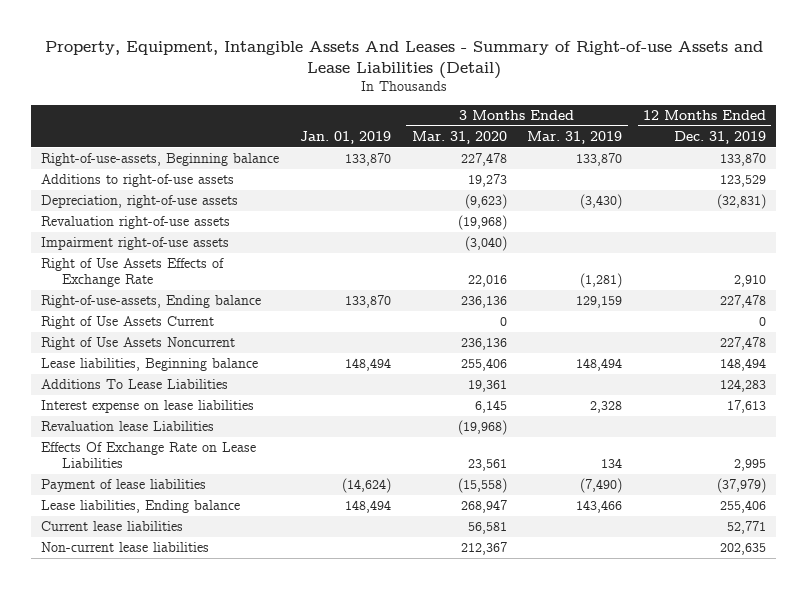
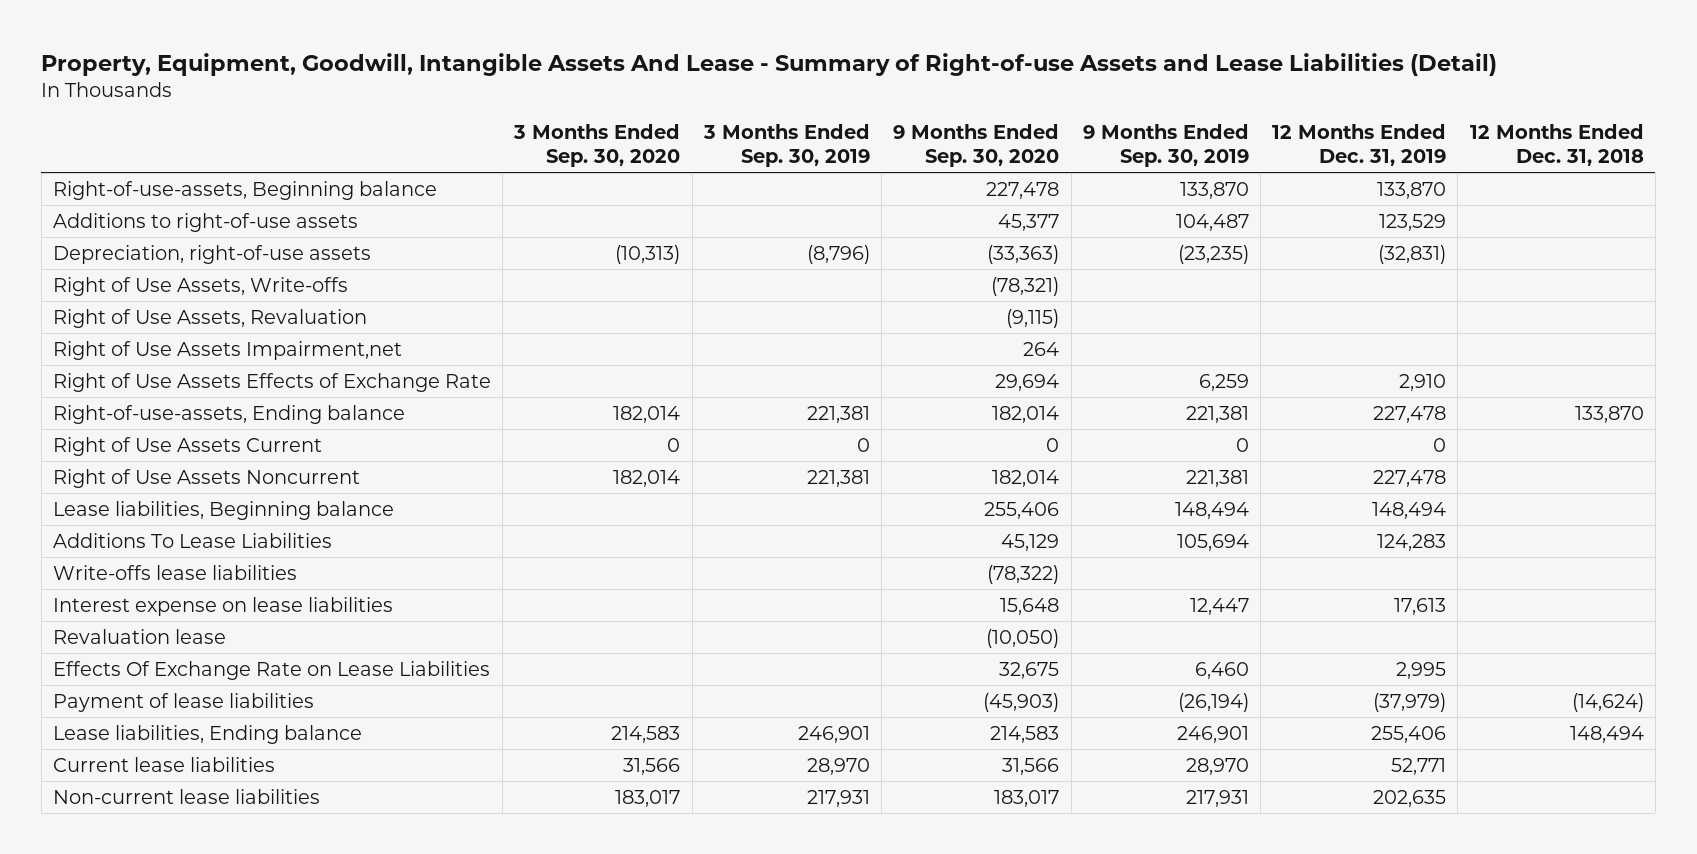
- Property, Equipment, Intangible Assets And Leases - Summary of Right-of-use Assets and Lease Liabilities (Detail)
+ Property, Equipment, Goodwill, Intangible Assets And Lease - Summary of Right-of-use Assets and Lease Liabilities (Detail)
- | Jan. 01, 2019 | 3 Months Ended Mar. 31, 2020 | 3 Months Ended Mar. 31, 2019 | 12 Months Ended Dec. 31, 2019
+ | 3 Months Ended Sep. 30, 2020 | 3 Months Ended Sep. 30, 2019 | 9 Months Ended Sep. 30, 2020 | 9 Months Ended Sep. 30, 2019 | 12 Months Ended Dec. 31, 2019 | 12 Months Ended Dec. 31, 2018
- Revaluation right-of-use assets | | (19,968) | |
- Impairment right-of-use assets | | (3,040) | |
+ Right of Use Assets, Write-offs | | | (78,321) | | |
+ Right of Use Assets, Revaluation | | | (9,115) | | |
+ Right of Use Assets Impairment,net | | | 264 | | |
+ Write-offs lease liabilities | | | (78,322) | | |
- Revaluation lease Liabilities | | (19,968) | |
+ Revaluation lease | | | (10,050) | | |

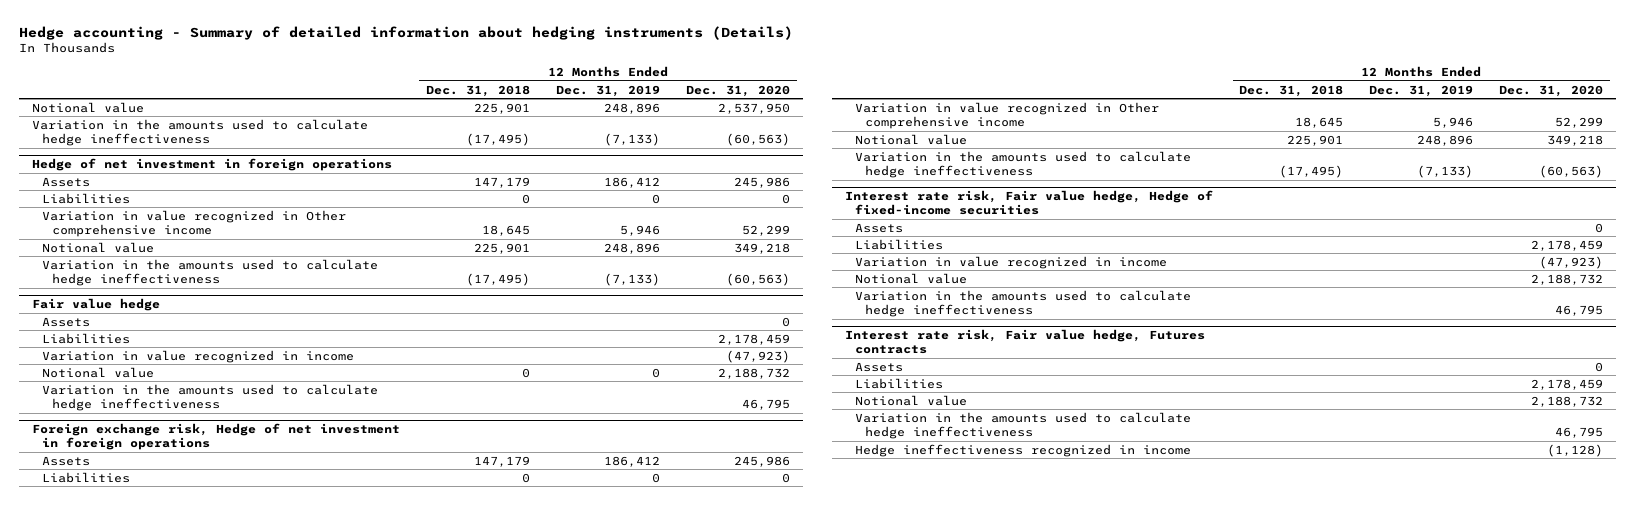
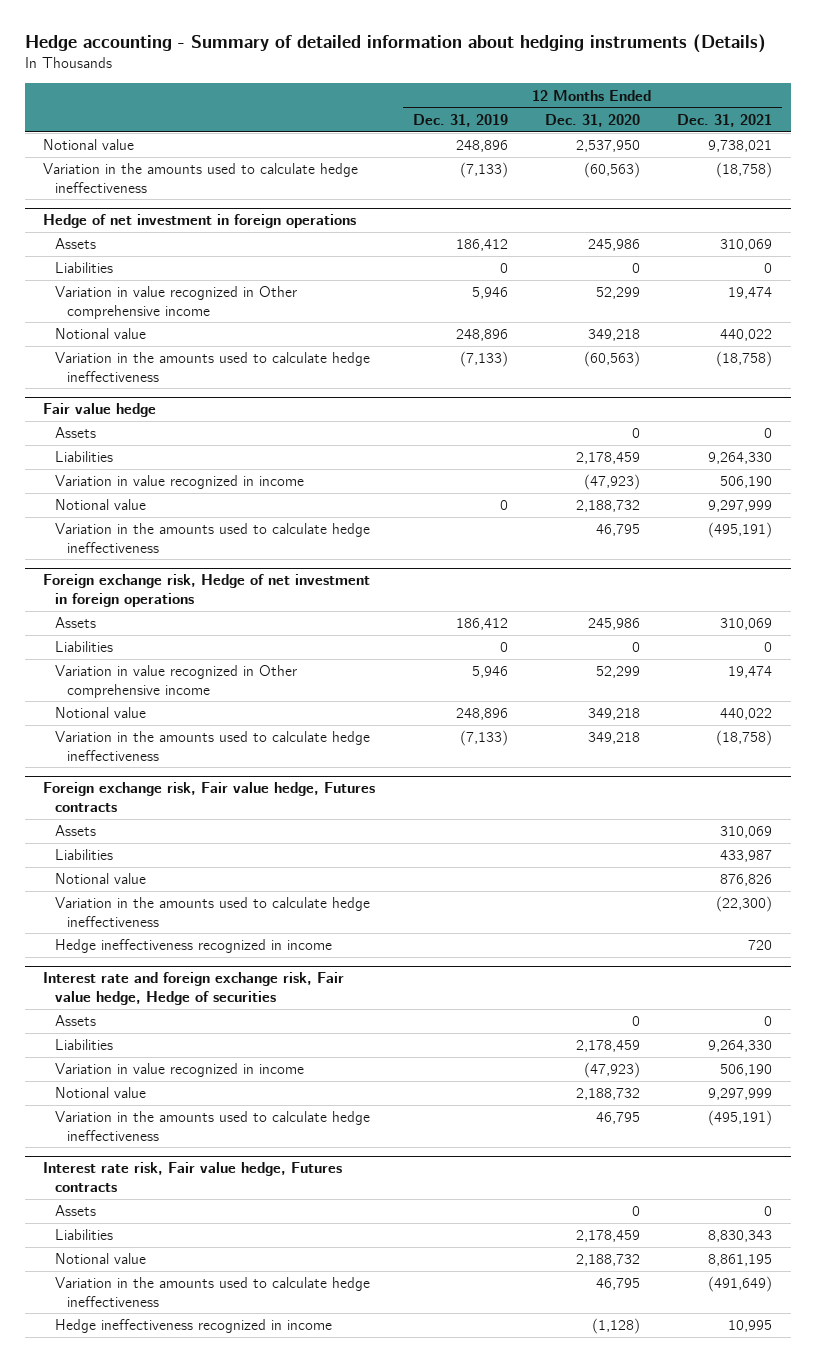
- | 12 Months Ended Dec. 31, 2018 | 12 Months Ended Dec. 31, 2019 | 12 Months Ended Dec. 31, 2020
+ | 12 Months Ended Dec. 31, 2019 | 12 Months Ended Dec. 31, 2020 | 12 Months Ended Dec. 31, 2021
@ Foreign exchange risk, Hedge of net investment in foreign operations
- Variation in the amounts used to calculate hedge ineffectiveness | (17,495) | (7,133) | (60,563)
- Interest rate risk, Fair value hedge, Hedge of fixed-income securities
@ Foreign exchange risk, Hedge of net investment in foreign operations
+ Variation in the amounts used to calculate hedge ineffectiveness | (7,133) | 349,218 | (18,758)
+ Foreign exchange risk, Fair value hedge, Futures contracts
+ Assets | | | 310,069
+ Liabilities | | | 433,987
+ Notional value | | | 876,826
+ Variation in the amounts used to calculate hedge ineffectiveness | | | (22,300)
+ Hedge ineffectiveness recognized in income | | | 720
+ Interest rate and foreign exchange risk, Fair value hedge, Hedge of securities

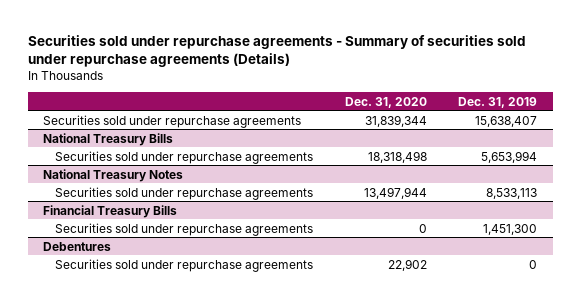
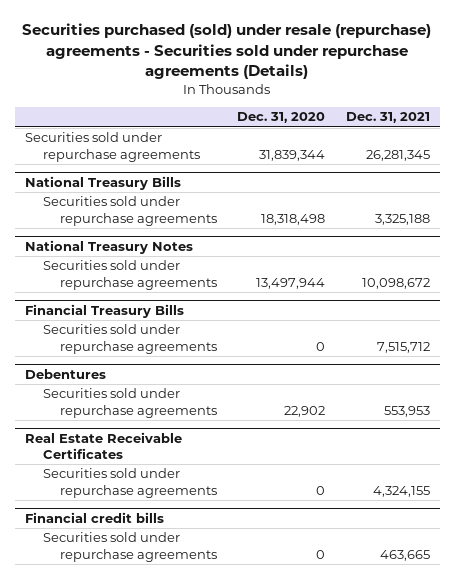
- Securities sold under repurchase agreements - Summary of securities sold under repurchase agreements (Details)
+ Securities purchased (sold) under resale (repurchase) agreements - Securities sold under repurchase agreements (Details)
- | Dec. 31, 2020 | Dec. 31, 2019
+ | Dec. 31, 2020 | Dec. 31, 2021
+ Real Estate Receivable Certificates
+ Securities sold under repurchase agreements | 0 | 4,324,155
+ Financial credit bills
+ Securities sold under repurchase agreements | 0 | 463,665

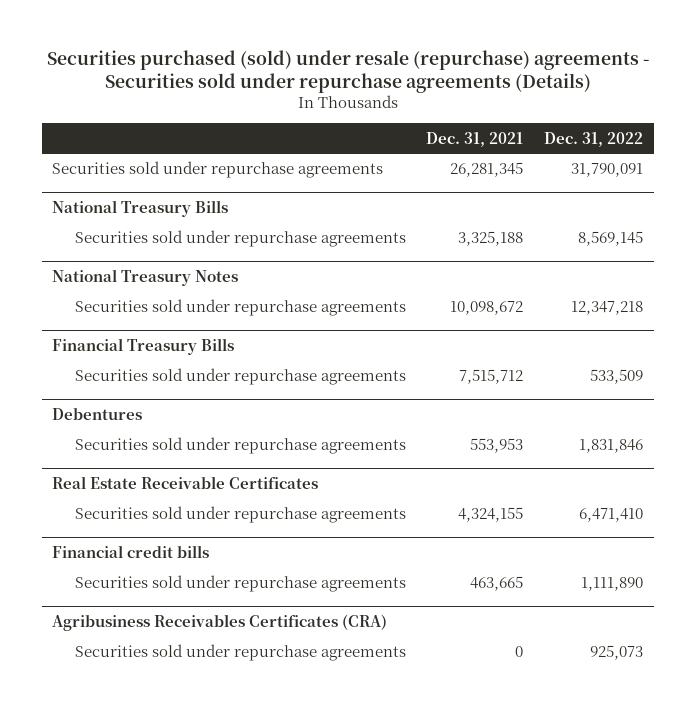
- | Dec. 31, 2020 | Dec. 31, 2021
+ | Dec. 31, 2021 | Dec. 31, 2022
+ Agribusiness Receivables Certificates (CRA)
+ Securities sold under repurchase agreements | 0 | 925,073

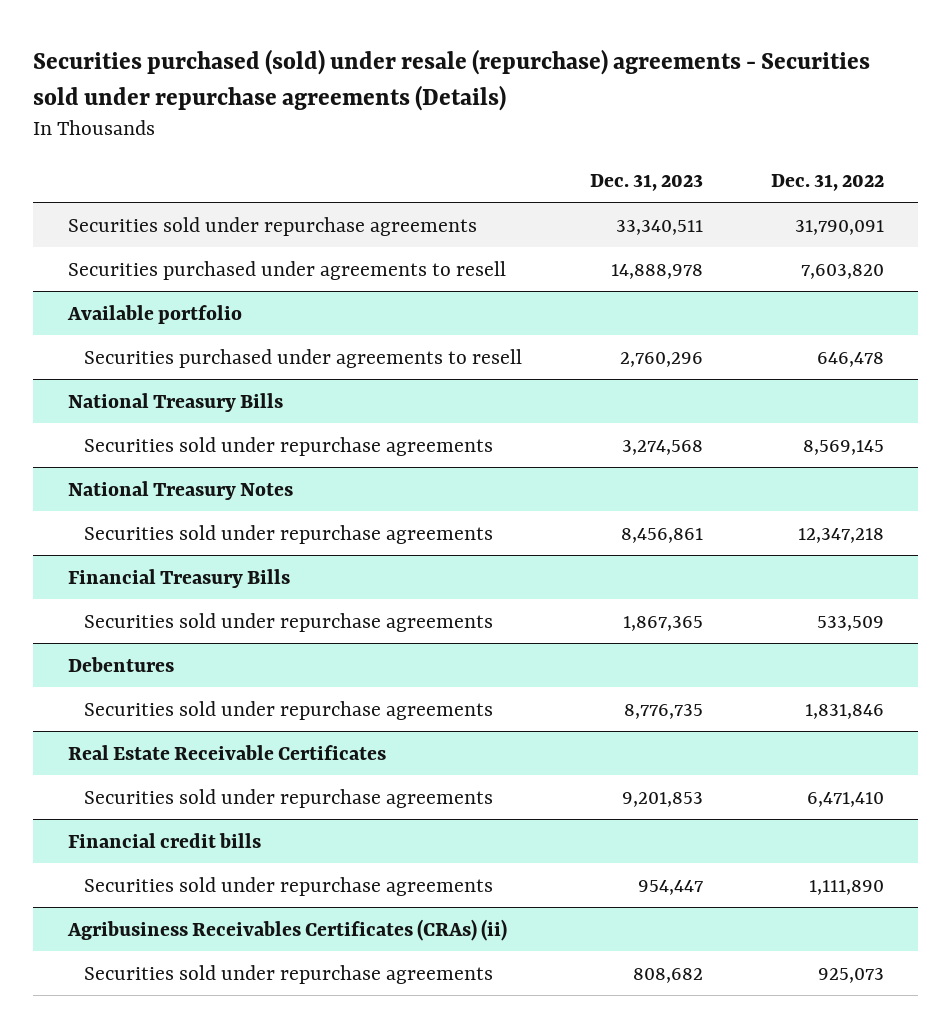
- | Dec. 31, 2021 | Dec. 31, 2022
+ | Dec. 31, 2023 | Dec. 31, 2022
+ Securities purchased under agreements to resell | 14,888,978 | 7,603,820
+ Available portfolio
+ Securities purchased under agreements to resell | 2,760,296 | 646,478
- Agribusiness Receivables Certificates (CRA)
+ Agribusiness Receivables Certificates (CRAs) (ii)

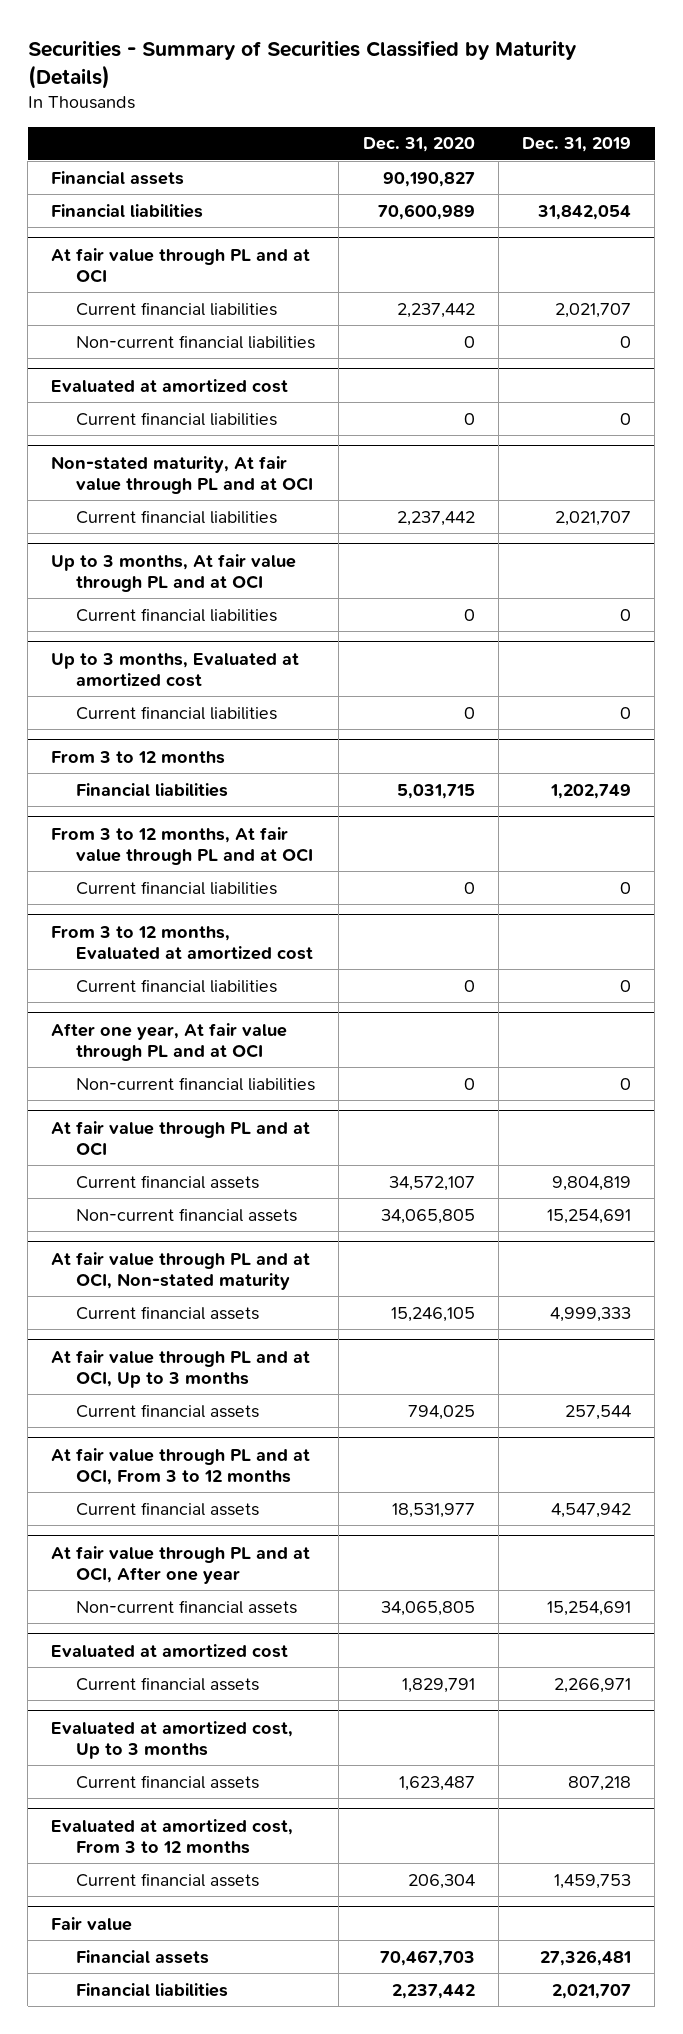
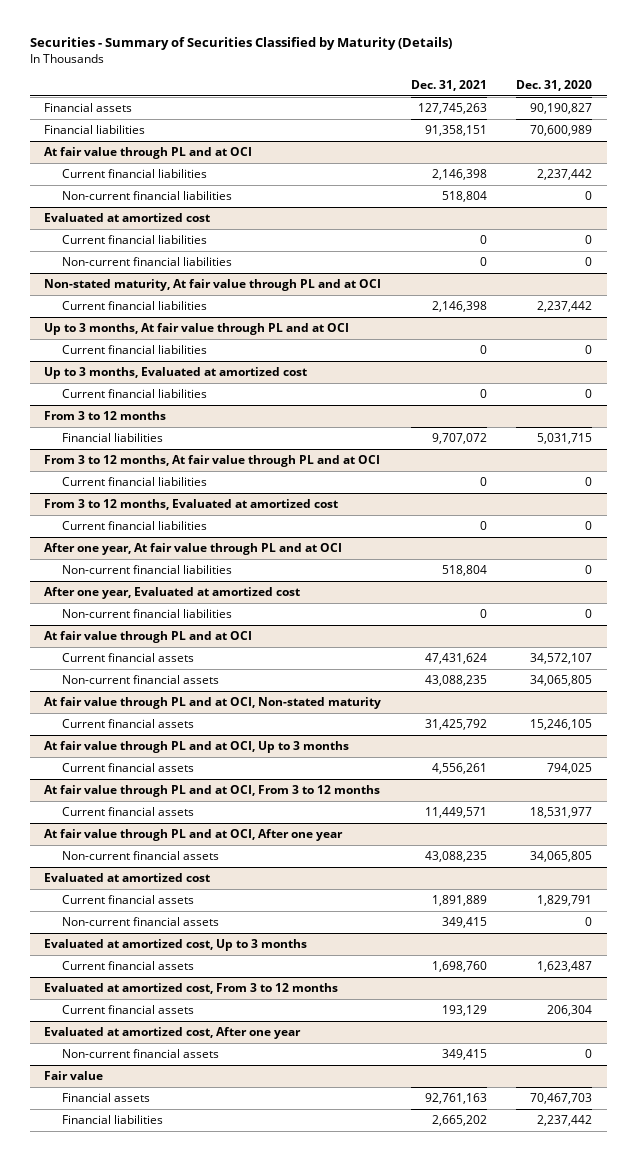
- | Dec. 31, 2020 | Dec. 31, 2019
+ | Dec. 31, 2021 | Dec. 31, 2020
@ Evaluated at amortized cost
+ Non-current financial liabilities | 0 | 0
+ After one year, Evaluated at amortized cost
+ Non-current financial liabilities | 0 | 0
@ Evaluated at amortized cost
+ Non-current financial assets | 349,415 | 0
+ Evaluated at amortized cost, After one year
+ Non-current financial assets | 349,415 | 0

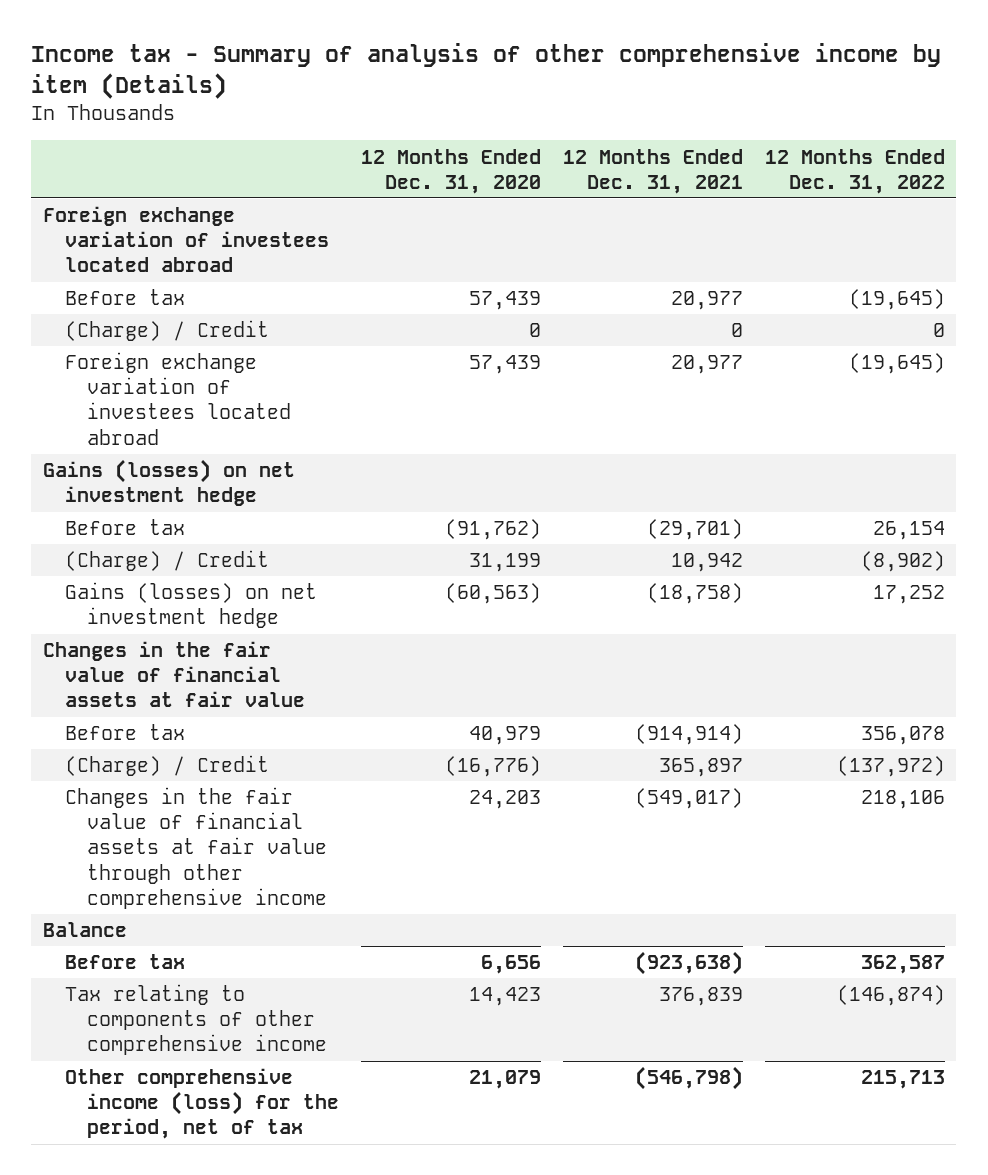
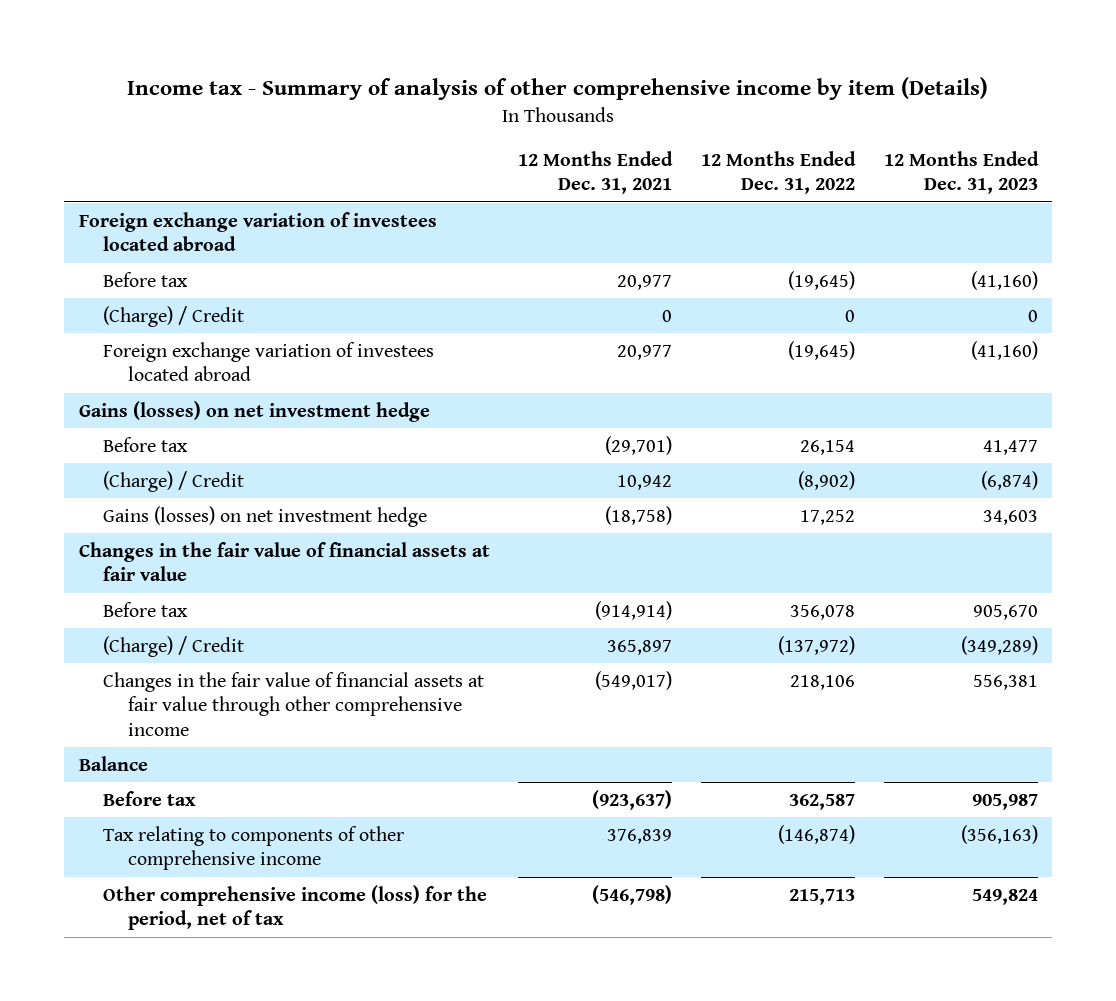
- | 12 Months Ended Dec. 31, 2020 | 12 Months Ended Dec. 31, 2021 | 12 Months Ended Dec. 31, 2022
+ | 12 Months Ended Dec. 31, 2021 | 12 Months Ended Dec. 31, 2022 | 12 Months Ended Dec. 31, 2023
- Before tax | 6,656 | (923,638) | 362,587
+ Before tax | (923,637) | 362,587 | 905,987

